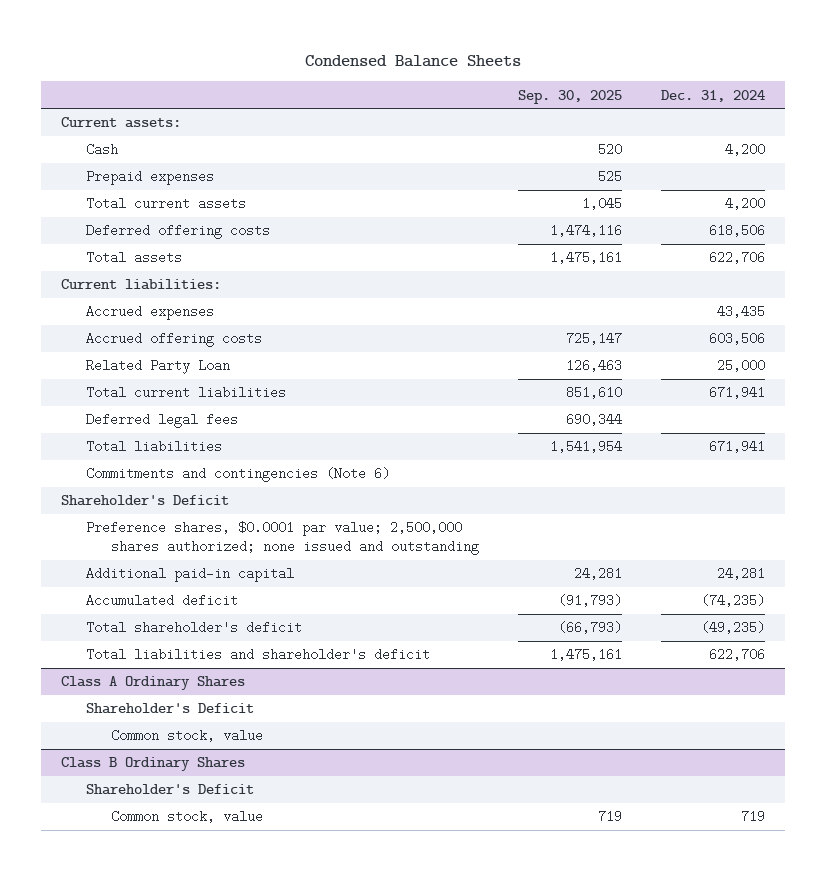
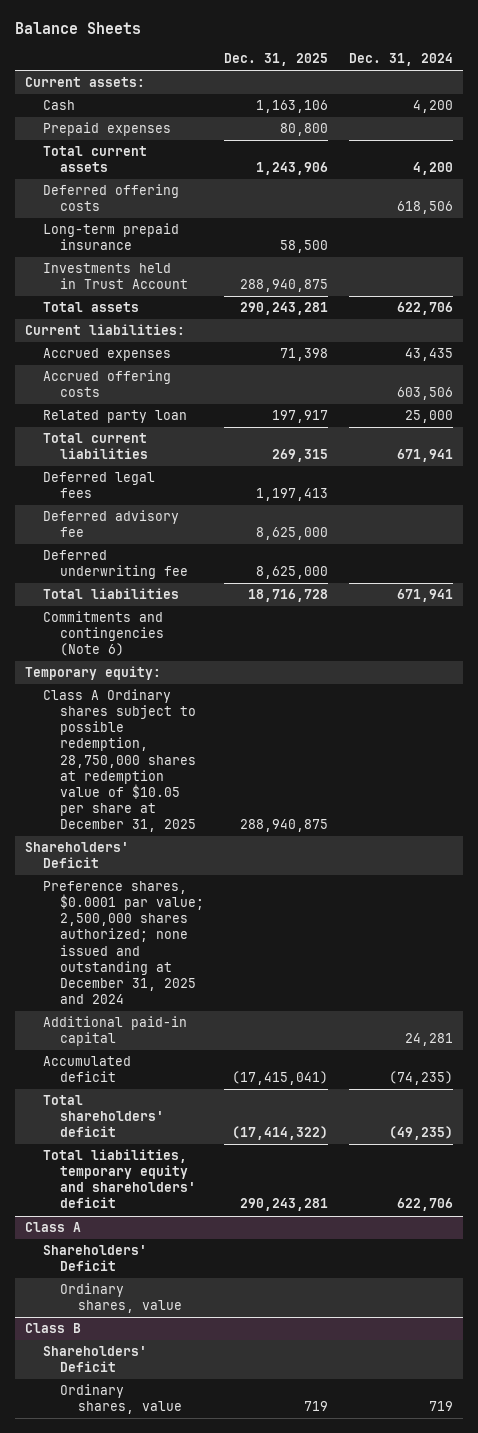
- Condensed Balance Sheets
+ Balance Sheets
- | Sep. 30, 2025 | Dec. 31, 2024
+ | Dec. 31, 2025 | Dec. 31, 2024
+ Long-term prepaid insurance | 58,500 |
+ Investments held in Trust Account | 288,940,875 |
- Related Party Loan | 126,463 | 25,000
+ Related party loan | 197,917 | 25,000
+ Deferred advisory fee | 8,625,000 |
+ Deferred underwriting fee | 8,625,000 |
- Shareholder's Deficit
- Preference shares, $0.0001 par value; 2,500,000 shares authorized; none issued and outstanding
+ Temporary equity:
+ Class A Ordinary shares subject to possible redemption, 28,750,000 shares at redemption value of $10.05 per share at December 31, 2025 | 288,940,875 |
+ Shareholders' Deficit
+ Preference shares, $0.0001 par value; 2,500,000 shares authorized; none issued and outstanding at December 31, 2025 and 2024
- Total shareholder's deficit | (66,793) | (49,235)
- Total liabilities and shareholder's deficit | 1,475,161 | 622,706
- Class A Ordinary Shares
- Shareholder's Deficit
- Common stock, value
- Class B Ordinary Shares
- Shareholder's Deficit
- Common stock, value | 719 | 719
+ Total shareholders' deficit | (17,414,322) | (49,235)
+ Total liabilities, temporary equity and shareholders' deficit | 290,243,281 | 622,706
+ Class A
+ Shareholders' Deficit
+ Ordinary shares, value
+ Class B
+ Shareholders' Deficit
+ Ordinary shares, value | 719 | 719

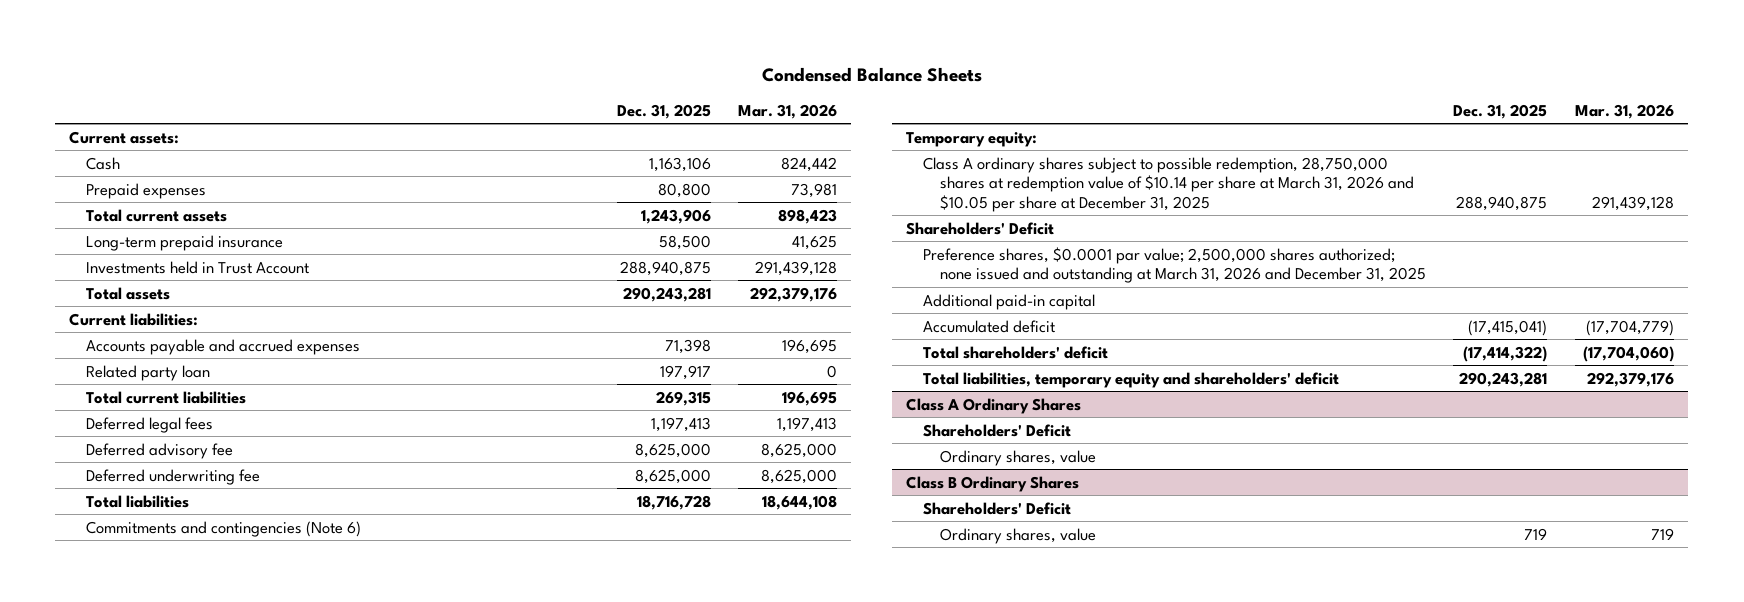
- Balance Sheets
+ Condensed Balance Sheets
- | Dec. 31, 2025 | Dec. 31, 2024
+ | Dec. 31, 2025 | Mar. 31, 2026
- Deferred offering costs | | 618,506
- Accrued expenses | 71,398 | 43,435
- Accrued offering costs | | 603,506
+ Accounts payable and accrued expenses | 71,398 | 196,695
- Class A Ordinary shares subject to possible redemption, 28,750,000 shares at redemption value of $10.05 per share at December 31, 2025 | 288,940,875 |
+ Class A ordinary shares subject to possible redemption, 28,750,000 shares at redemption value of $10.14 per share at March 31, 2026 and $10.05 per share at December 31, 2025 | 288,940,875 | 291,439,128
- Preference shares, $0.0001 par value; 2,500,000 shares authorized; none issued and outstanding at December 31, 2025 and 2024
+ Preference shares, $0.0001 par value; 2,500,000 shares authorized; none issued and outstanding at March 31, 2026 and December 31, 2025
- Class A
+ Class A Ordinary Shares
- Class B
+ Class B Ordinary Shares

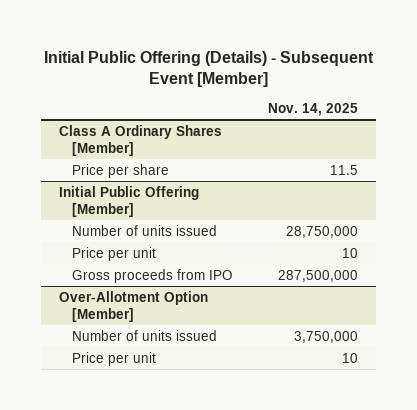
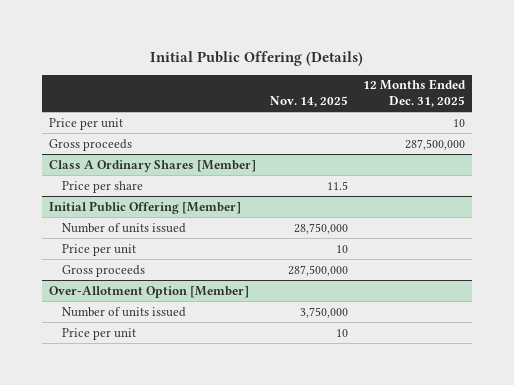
- Initial Public Offering (Details) - Subsequent Event [Member]
+ Initial Public Offering (Details)
- | Nov. 14, 2025
+ | Nov. 14, 2025 | 12 Months Ended Dec. 31, 2025
+ Price per unit | | 10
+ Gross proceeds | | 287,500,000
@ Initial Public Offering [Member]
- Gross proceeds from IPO | 287,500,000
+ Gross proceeds | 287,500,000 |

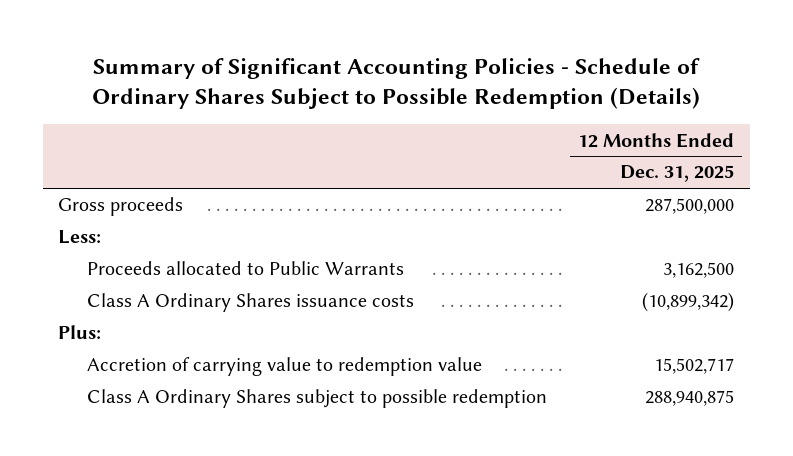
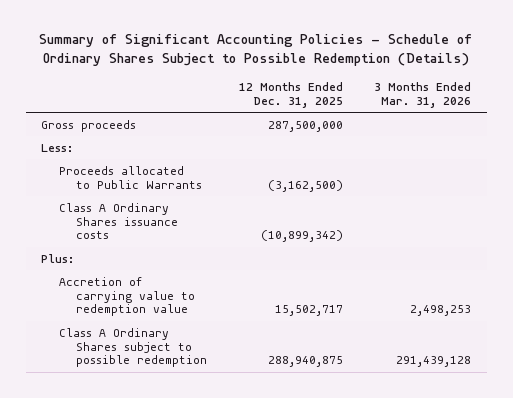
- | 12 Months Ended Dec. 31, 2025
+ | 12 Months Ended Dec. 31, 2025 | 3 Months Ended Mar. 31, 2026
- Proceeds allocated to Public Warrants | 3,162,500
+ Proceeds allocated to Public Warrants | (3,162,500) |

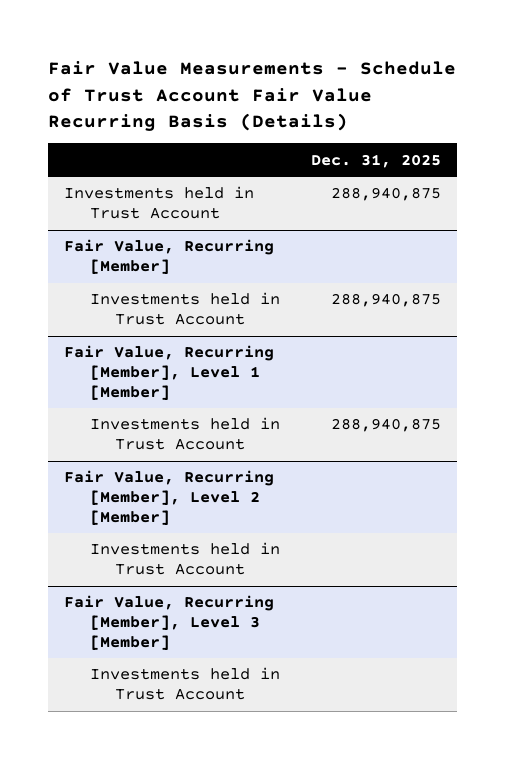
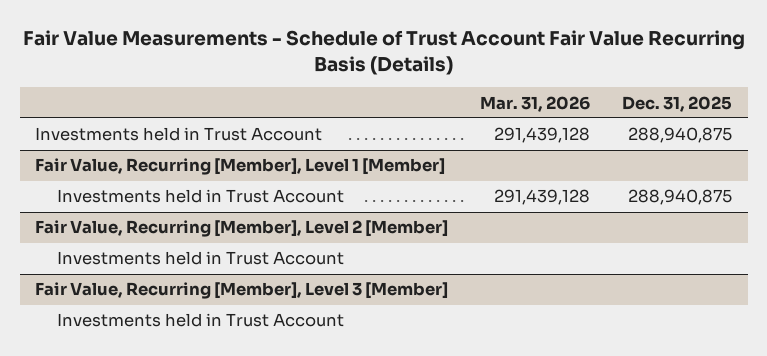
- | Dec. 31, 2025
+ | Mar. 31, 2026 | Dec. 31, 2025
- Fair Value, Recurring [Member]
- Investments held in Trust Account | 288,940,875

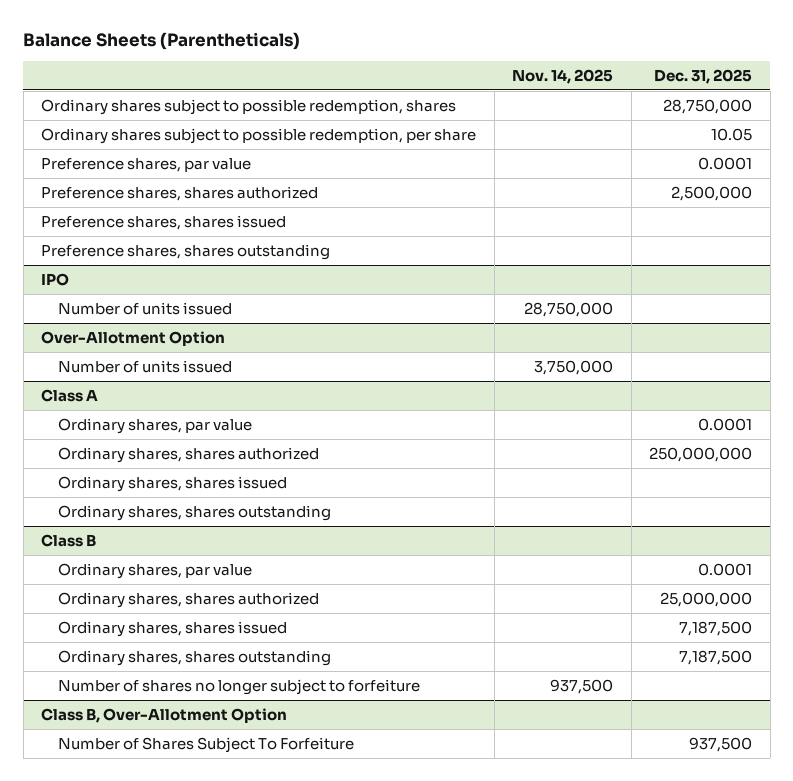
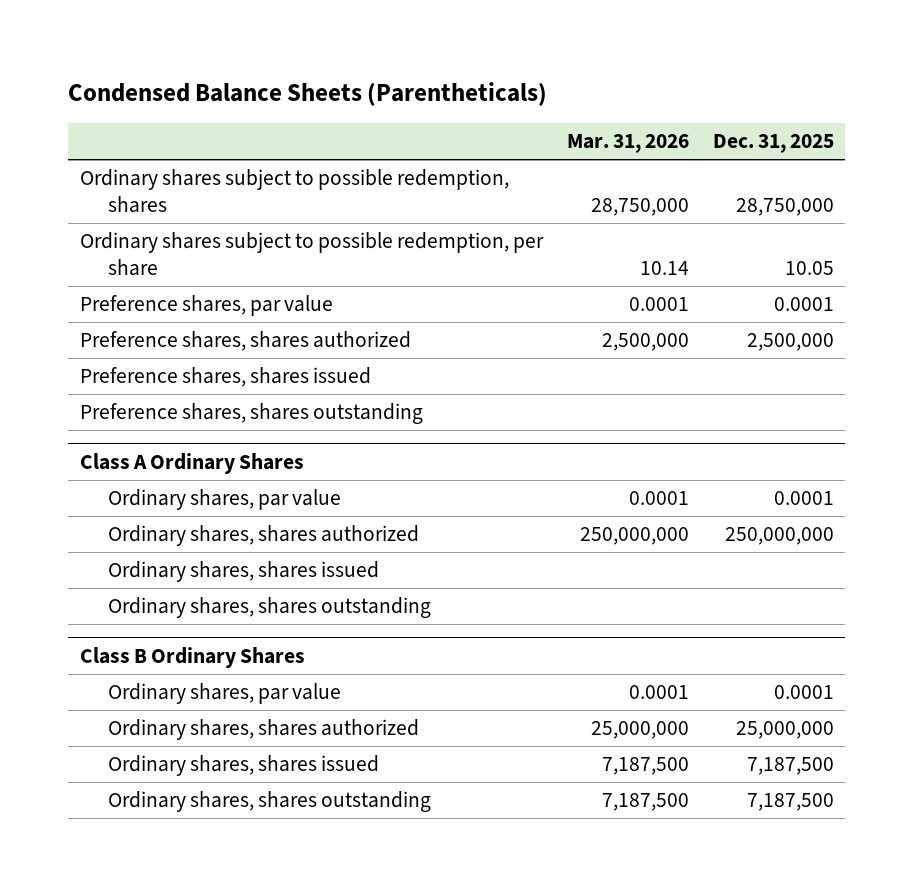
- Balance Sheets (Parentheticals)
+ Condensed Balance Sheets (Parentheticals)
- | Nov. 14, 2025 | Dec. 31, 2025
+ | Mar. 31, 2026 | Dec. 31, 2025
- IPO
- Number of units issued | 28,750,000 |
- Over-Allotment Option
- Number of units issued | 3,750,000 |
- Class A
+ Class A Ordinary Shares
- Class B
+ Class B Ordinary Shares
- Number of shares no longer subject to forfeiture | 937,500 |
- Class B, Over-Allotment Option
- Number of Shares Subject To Forfeiture | | 937,500

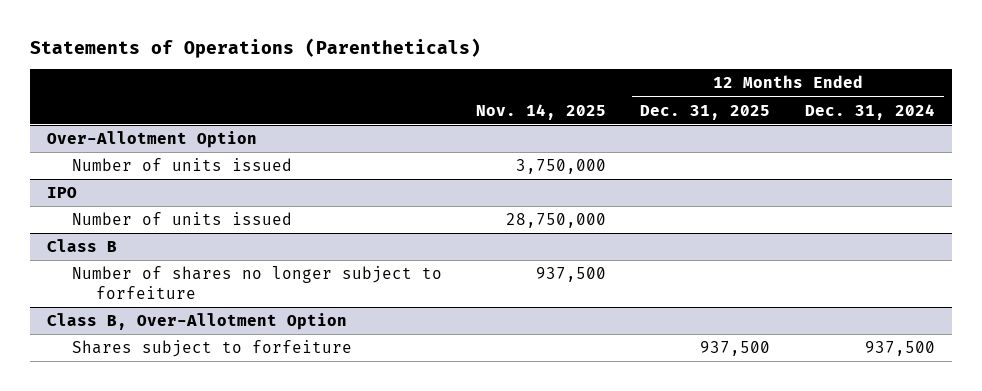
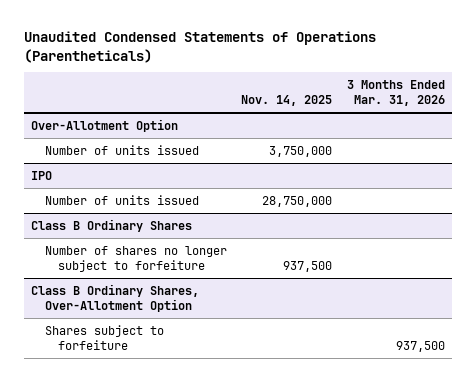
- Statements of Operations (Parentheticals)
+ Unaudited Condensed Statements of Operations (Parentheticals)
- | Nov. 14, 2025 | 12 Months Ended Dec. 31, 2025 | 12 Months Ended Dec. 31, 2024
+ | Nov. 14, 2025 | 3 Months Ended Mar. 31, 2026
- Class B
+ Class B Ordinary Shares
- Class B, Over-Allotment Option
+ Class B Ordinary Shares, Over-Allotment Option

